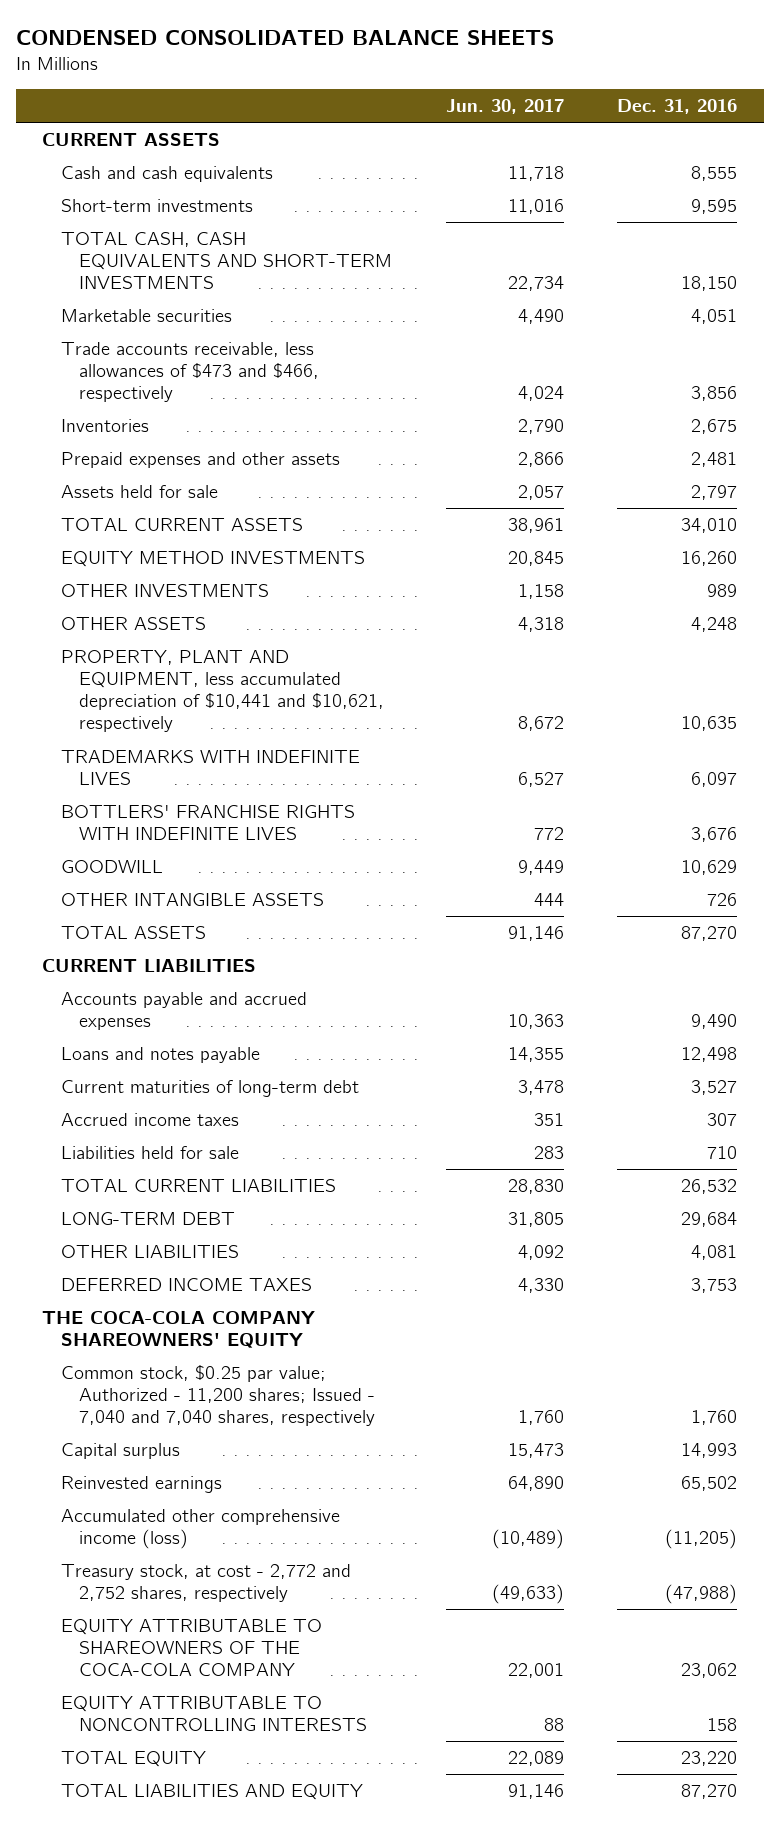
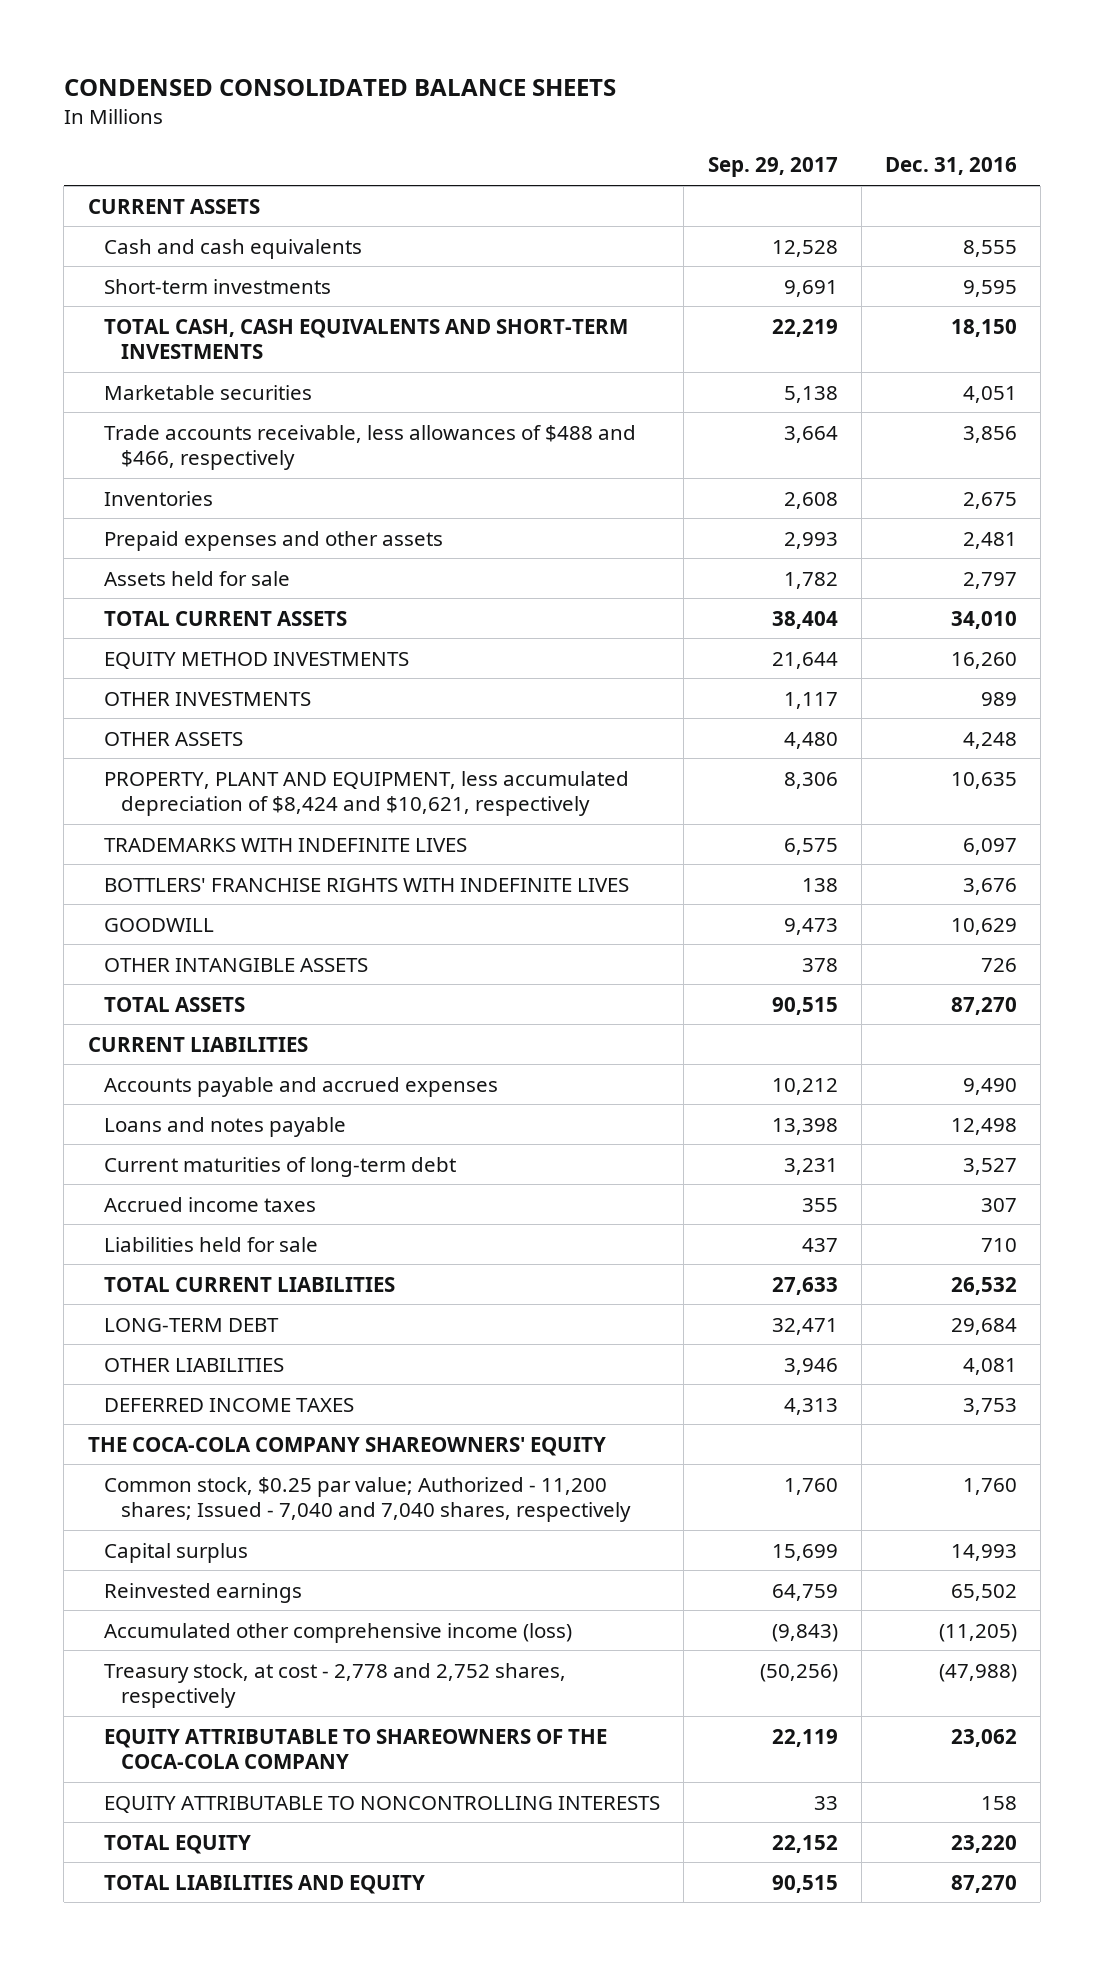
- | Jun. 30, 2017 | Dec. 31, 2016
+ | Sep. 29, 2017 | Dec. 31, 2016
- Trade accounts receivable, less allowances of $473 and $466, respectively | 4,024 | 3,856
+ Trade accounts receivable, less allowances of $488 and $466, respectively | 3,664 | 3,856
- PROPERTY, PLANT AND EQUIPMENT, less accumulated depreciation of $10,441 and $10,621, respectively | 8,672 | 10,635
+ PROPERTY, PLANT AND EQUIPMENT, less accumulated depreciation of $8,424 and $10,621, respectively | 8,306 | 10,635
- Treasury stock, at cost - 2,772 and 2,752 shares, respectively | (49,633) | (47,988)
+ Treasury stock, at cost - 2,778 and 2,752 shares, respectively | (50,256) | (47,988)

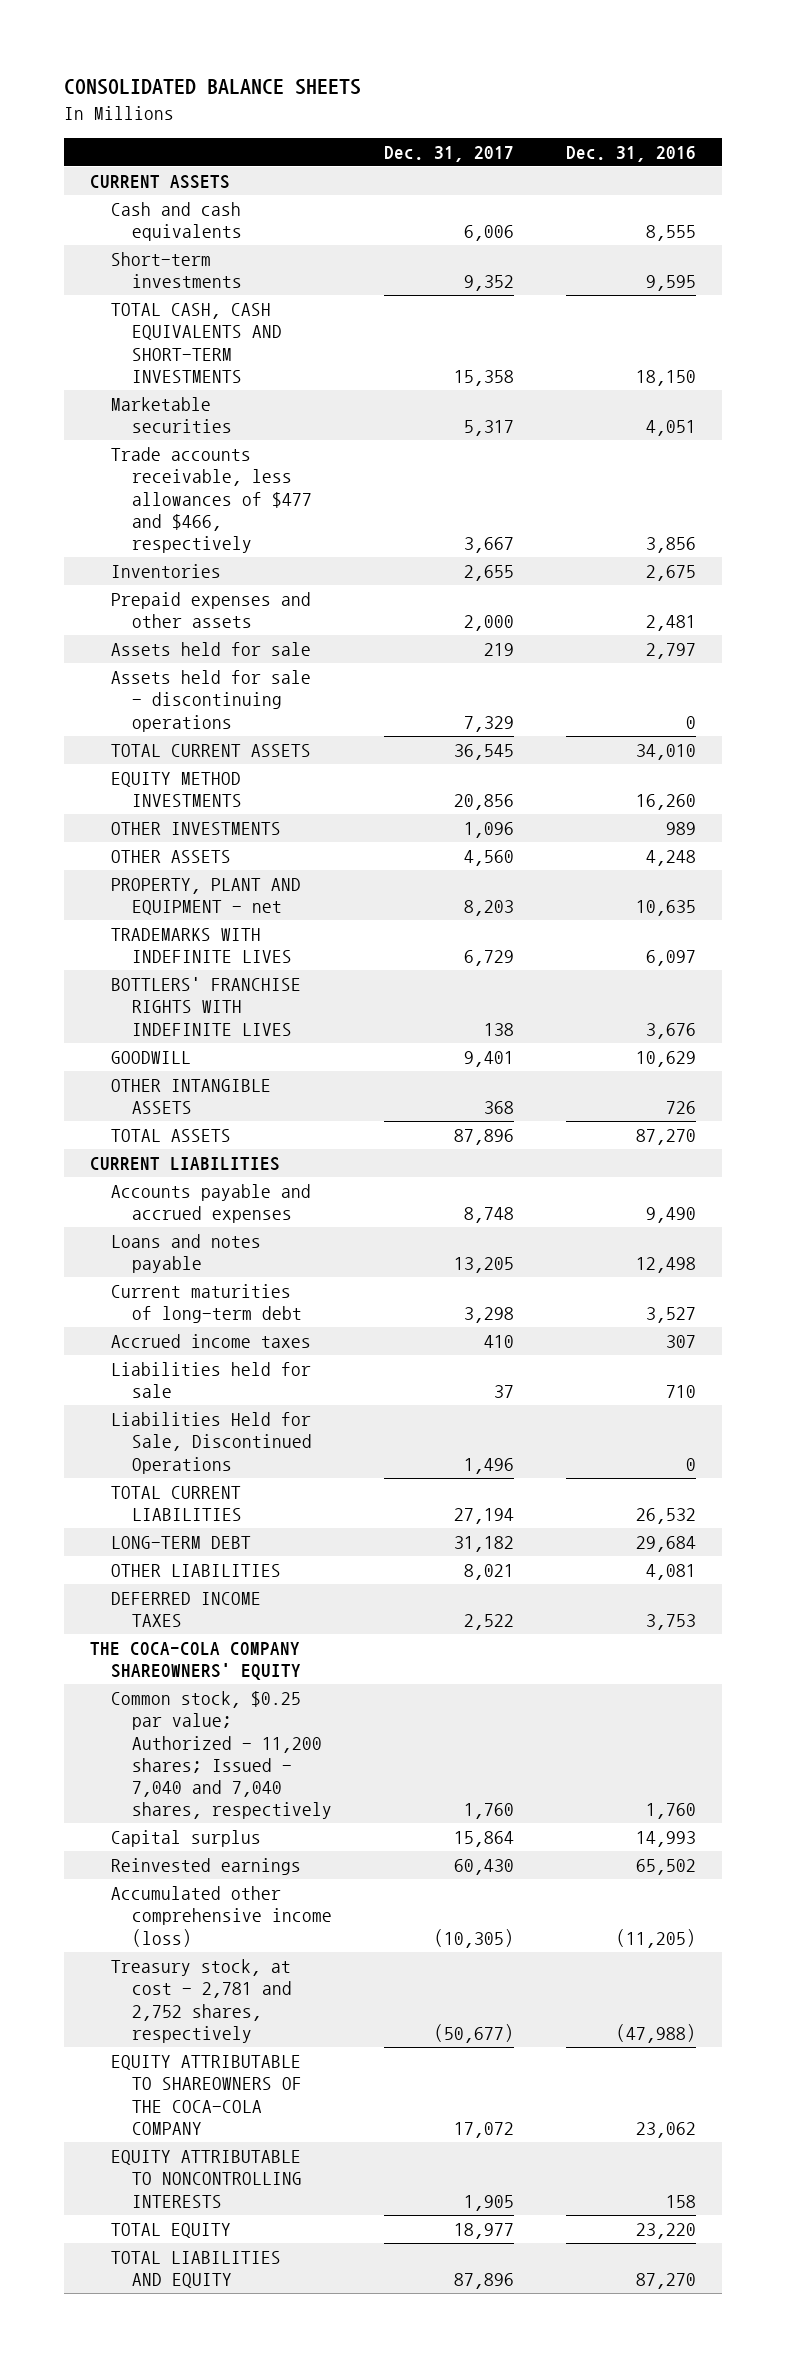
- CONDENSED CONSOLIDATED BALANCE SHEETS
+ CONSOLIDATED BALANCE SHEETS
- | Sep. 29, 2017 | Dec. 31, 2016
+ | Dec. 31, 2017 | Dec. 31, 2016
- Trade accounts receivable, less allowances of $488 and $466, respectively | 3,664 | 3,856
+ Trade accounts receivable, less allowances of $477 and $466, respectively | 3,667 | 3,856
+ Assets held for sale - discontinuing operations | 7,329 | 0
- PROPERTY, PLANT AND EQUIPMENT, less accumulated depreciation of $8,424 and $10,621, respectively | 8,306 | 10,635
+ PROPERTY, PLANT AND EQUIPMENT - net | 8,203 | 10,635
+ Liabilities Held for Sale, Discontinued Operations | 1,496 | 0
- Treasury stock, at cost - 2,778 and 2,752 shares, respectively | (50,256) | (47,988)
+ Treasury stock, at cost - 2,781 and 2,752 shares, respectively | (50,677) | (47,988)

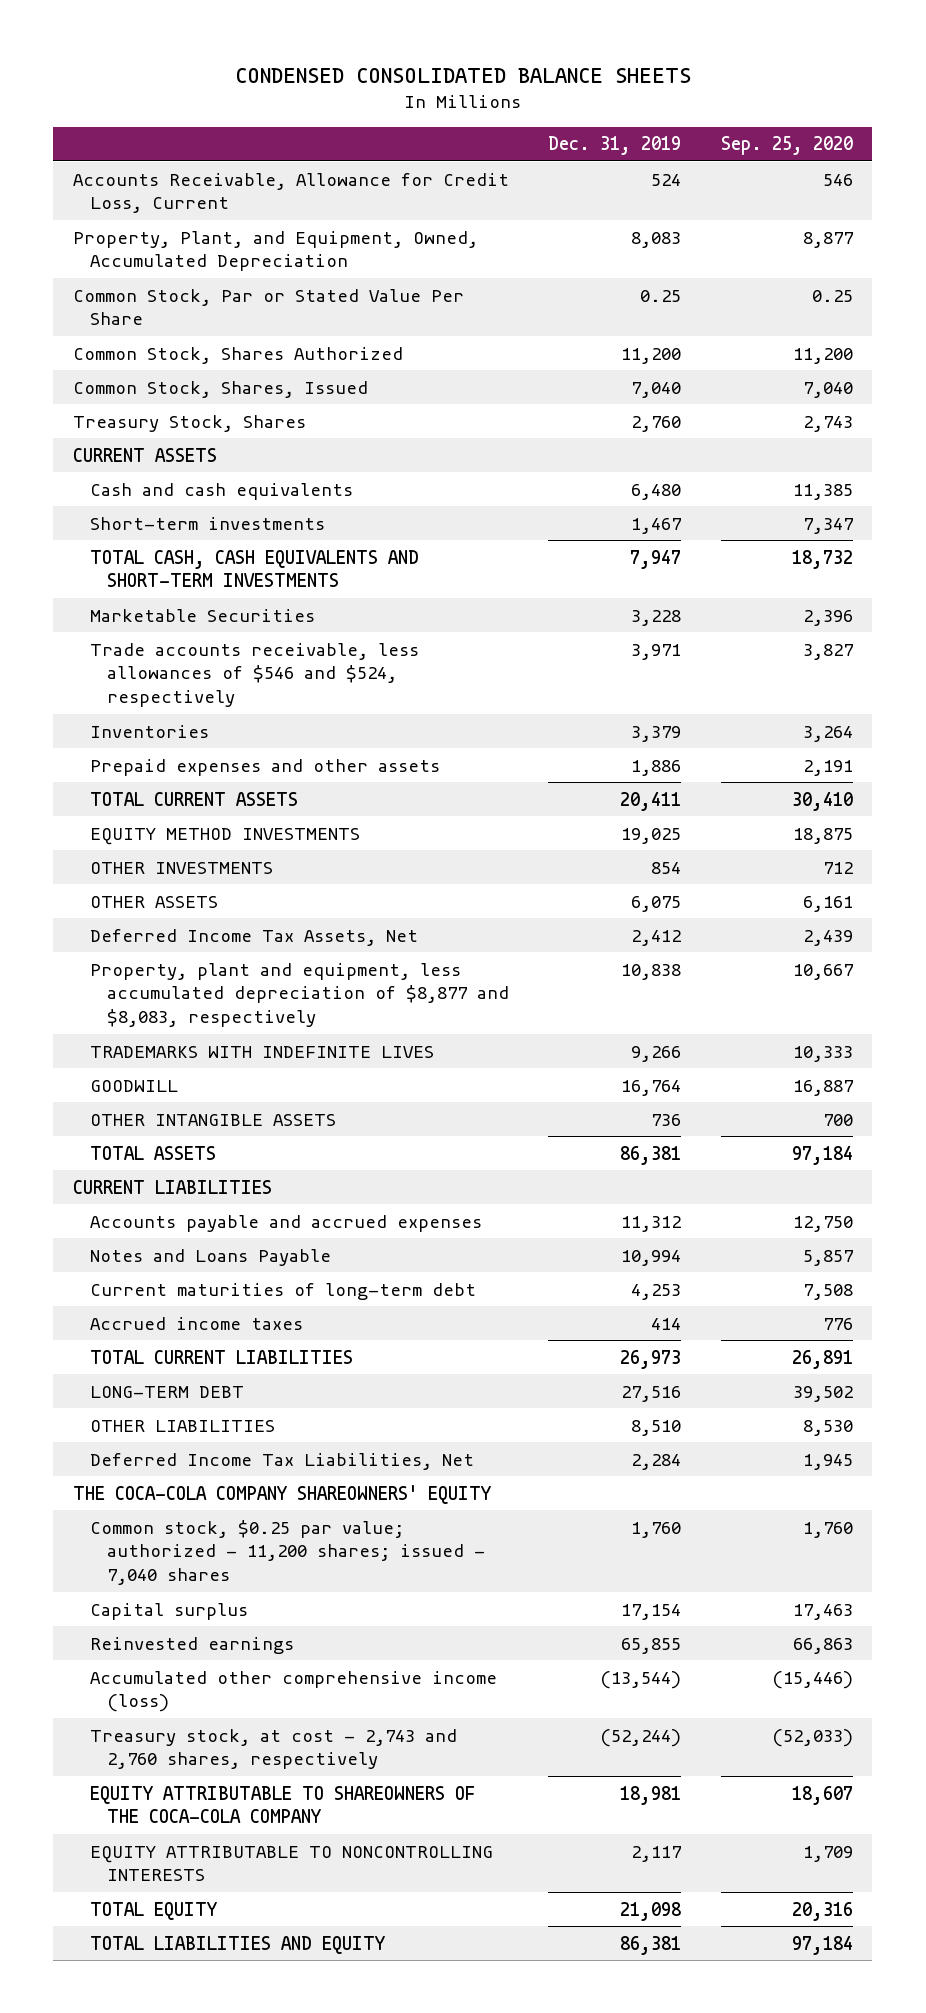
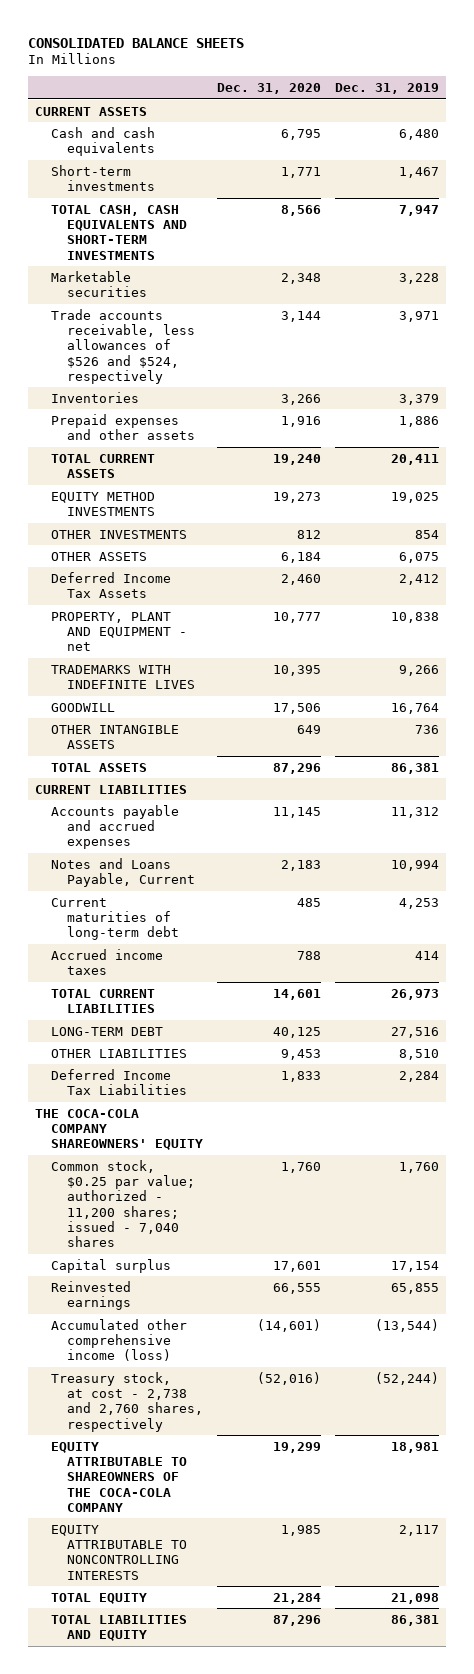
- CONDENSED CONSOLIDATED BALANCE SHEETS
+ CONSOLIDATED BALANCE SHEETS
- | Dec. 31, 2019 | Sep. 25, 2020
+ | Dec. 31, 2020 | Dec. 31, 2019
- Accounts Receivable, Allowance for Credit Loss, Current | 524 | 546
- Property, Plant, and Equipment, Owned, Accumulated Depreciation | 8,083 | 8,877
- Common Stock, Par or Stated Value Per Share | 0.25 | 0.25
- Common Stock, Shares Authorized | 11,200 | 11,200
- Common Stock, Shares, Issued | 7,040 | 7,040
- Treasury Stock, Shares | 2,760 | 2,743
- Marketable Securities | 3,228 | 2,396
- Trade accounts receivable, less allowances of $546 and $524, respectively | 3,971 | 3,827
+ Marketable securities | 2,348 | 3,228
+ Trade accounts receivable, less allowances of $526 and $524, respectively | 3,144 | 3,971
- Deferred Income Tax Assets, Net | 2,412 | 2,439
- Property, plant and equipment, less accumulated depreciation of $8,877 and $8,083, respectively | 10,838 | 10,667
+ Deferred Income Tax Assets | 2,460 | 2,412
+ PROPERTY, PLANT AND EQUIPMENT - net | 10,777 | 10,838
- Notes and Loans Payable | 10,994 | 5,857
+ Notes and Loans Payable, Current | 2,183 | 10,994
- Deferred Income Tax Liabilities, Net | 2,284 | 1,945
+ Deferred Income Tax Liabilities | 1,833 | 2,284
- Treasury stock, at cost - 2,743 and 2,760 shares, respectively | (52,244) | (52,033)
+ Treasury stock, at cost - 2,738 and 2,760 shares, respectively | (52,016) | (52,244)

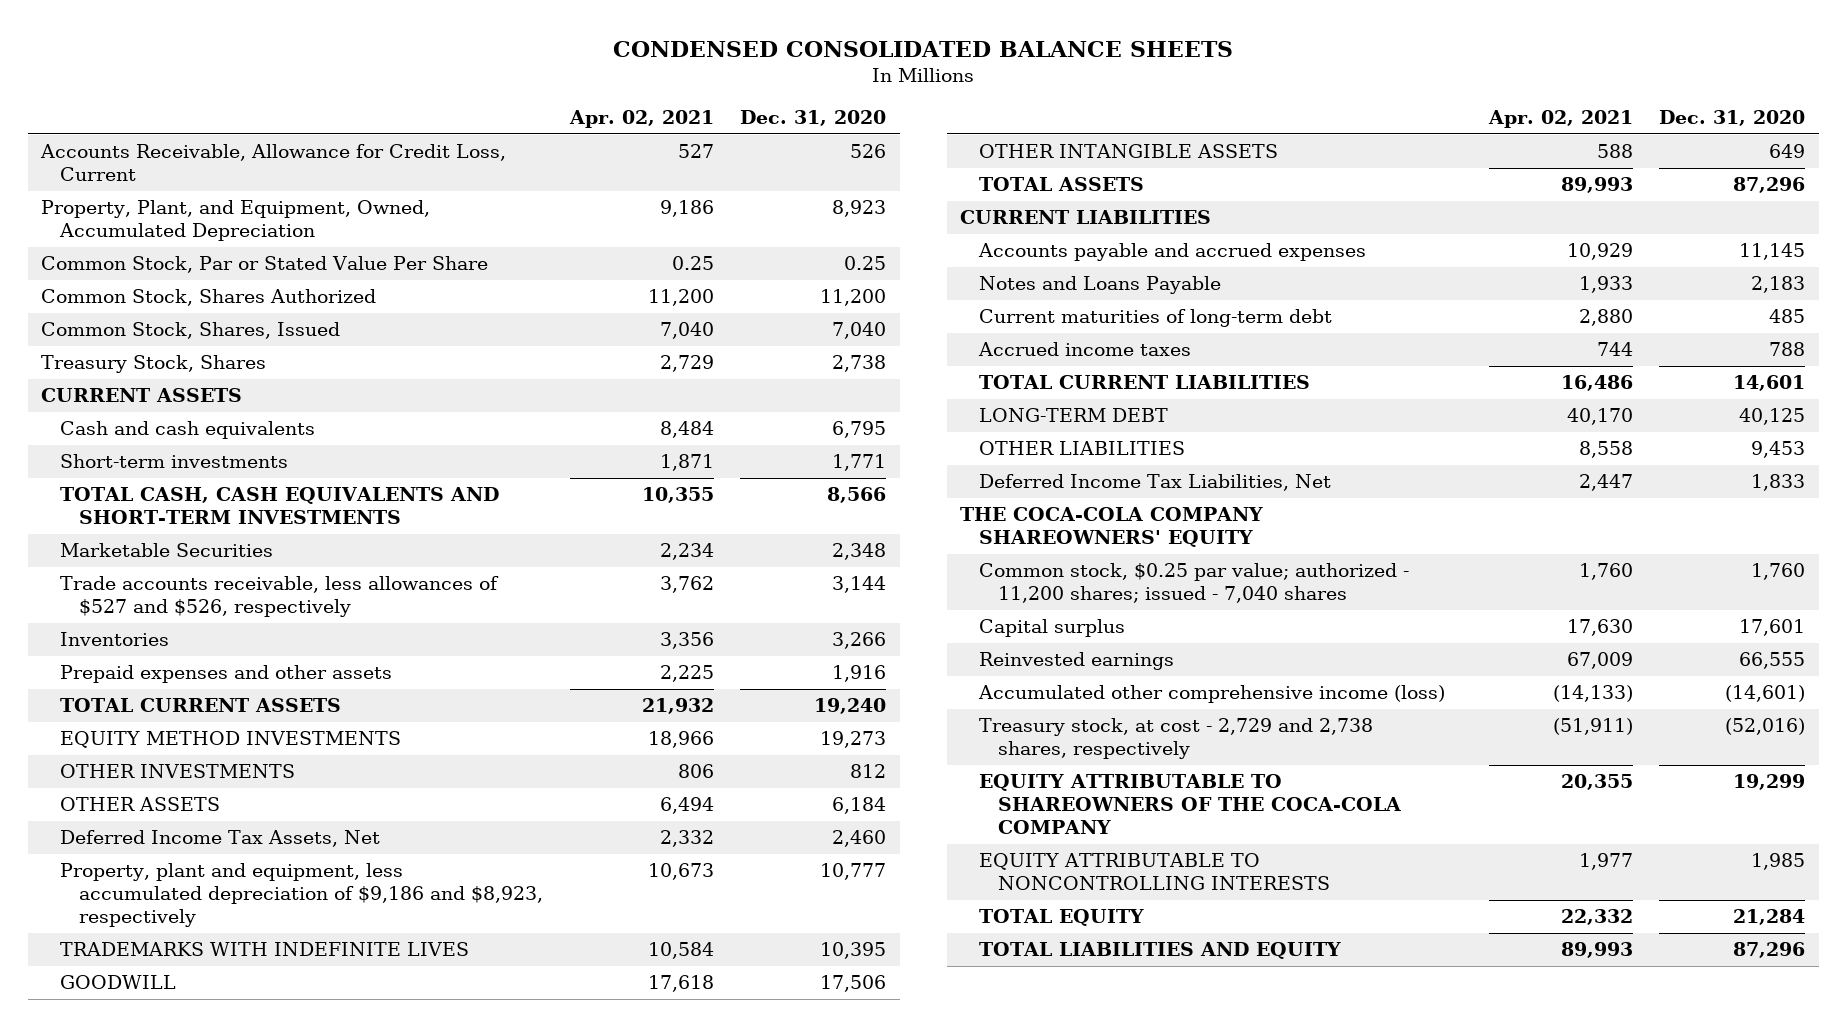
- CONSOLIDATED BALANCE SHEETS
+ CONDENSED CONSOLIDATED BALANCE SHEETS
- | Dec. 31, 2020 | Dec. 31, 2019
+ | Apr. 02, 2021 | Dec. 31, 2020
+ Accounts Receivable, Allowance for Credit Loss, Current | 527 | 526
+ Property, Plant, and Equipment, Owned, Accumulated Depreciation | 9,186 | 8,923
+ Common Stock, Par or Stated Value Per Share | 0.25 | 0.25
+ Common Stock, Shares Authorized | 11,200 | 11,200
+ Common Stock, Shares, Issued | 7,040 | 7,040
+ Treasury Stock, Shares | 2,729 | 2,738
- Marketable securities | 2,348 | 3,228
- Trade accounts receivable, less allowances of $526 and $524, respectively | 3,144 | 3,971
+ Marketable Securities | 2,234 | 2,348
+ Trade accounts receivable, less allowances of $527 and $526, respectively | 3,762 | 3,144
- Deferred Income Tax Assets | 2,460 | 2,412
- PROPERTY, PLANT AND EQUIPMENT - net | 10,777 | 10,838
+ Deferred Income Tax Assets, Net | 2,332 | 2,460
+ Property, plant and equipment, less accumulated depreciation of $9,186 and $8,923, respectively | 10,673 | 10,777
- Notes and Loans Payable, Current | 2,183 | 10,994
+ Notes and Loans Payable | 1,933 | 2,183
- Deferred Income Tax Liabilities | 1,833 | 2,284
+ Deferred Income Tax Liabilities, Net | 2,447 | 1,833
- Treasury stock, at cost - 2,738 and 2,760 shares, respectively | (52,016) | (52,244)
+ Treasury stock, at cost - 2,729 and 2,738 shares, respectively | (51,911) | (52,016)

